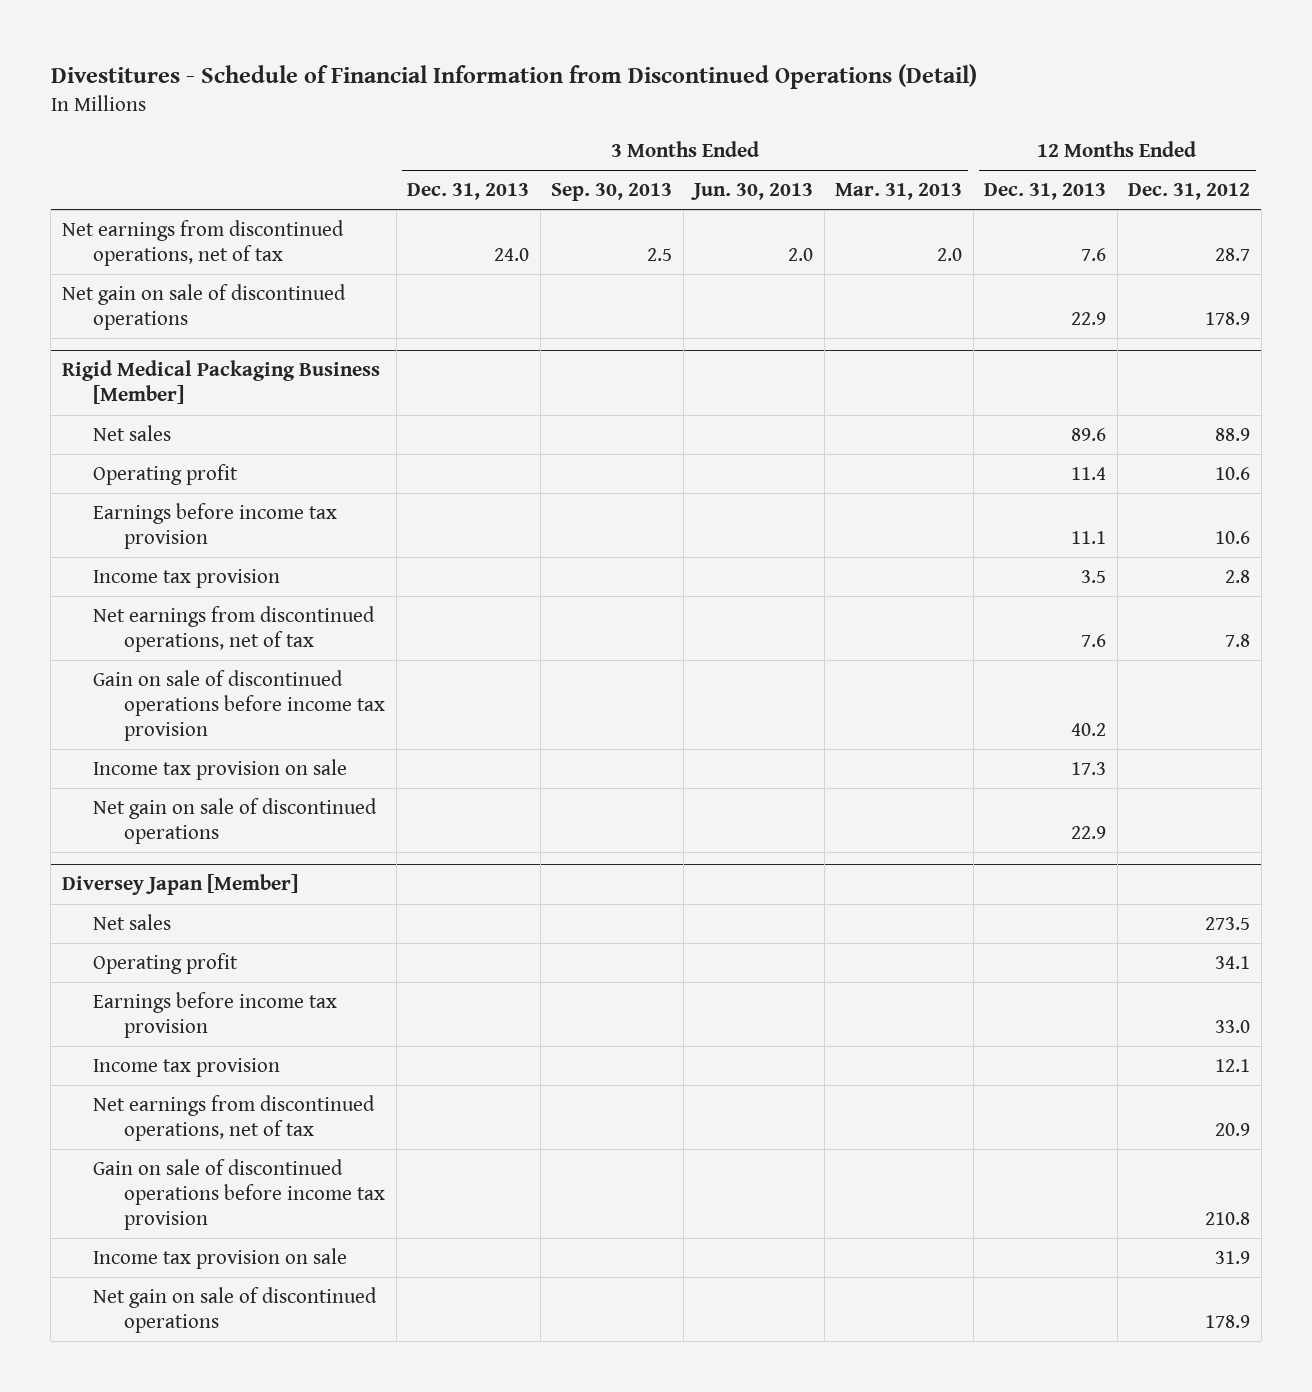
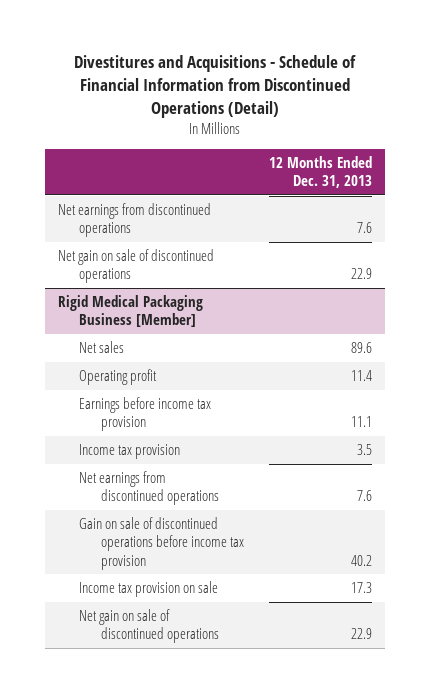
- Divestitures - Schedule of Financial Information from Discontinued Operations (Detail)
+ Divestitures and Acquisitions - Schedule of Financial Information from Discontinued Operations (Detail)
- | 3 Months Ended Dec. 31, 2013 | 3 Months Ended Sep. 30, 2013 | 3 Months Ended Jun. 30, 2013 | 3 Months Ended Mar. 31, 2013 | 12 Months Ended Dec. 31, 2013 | 12 Months Ended Dec. 31, 2012
+ | 12 Months Ended Dec. 31, 2013
- Net earnings from discontinued operations, net of tax | 24.0 | 2.5 | 2.0 | 2.0 | 7.6 | 28.7
+ Net earnings from discontinued operations | 7.6
@ Rigid Medical Packaging Business [Member]
- Net earnings from discontinued operations, net of tax | | | | | 7.6 | 7.8
+ Net earnings from discontinued operations | 7.6
- Diversey Japan [Member]
- Net sales | | | | | | 273.5
- Operating profit | | | | | | 34.1
- Earnings before income tax provision | | | | | | 33.0
- Income tax provision | | | | | | 12.1
- Net earnings from discontinued operations, net of tax | | | | | | 20.9
- Gain on sale of discontinued operations before income tax provision | | | | | | 210.8
- Income tax provision on sale | | | | | | 31.9
- Net gain on sale of discontinued operations | | | | | | 178.9

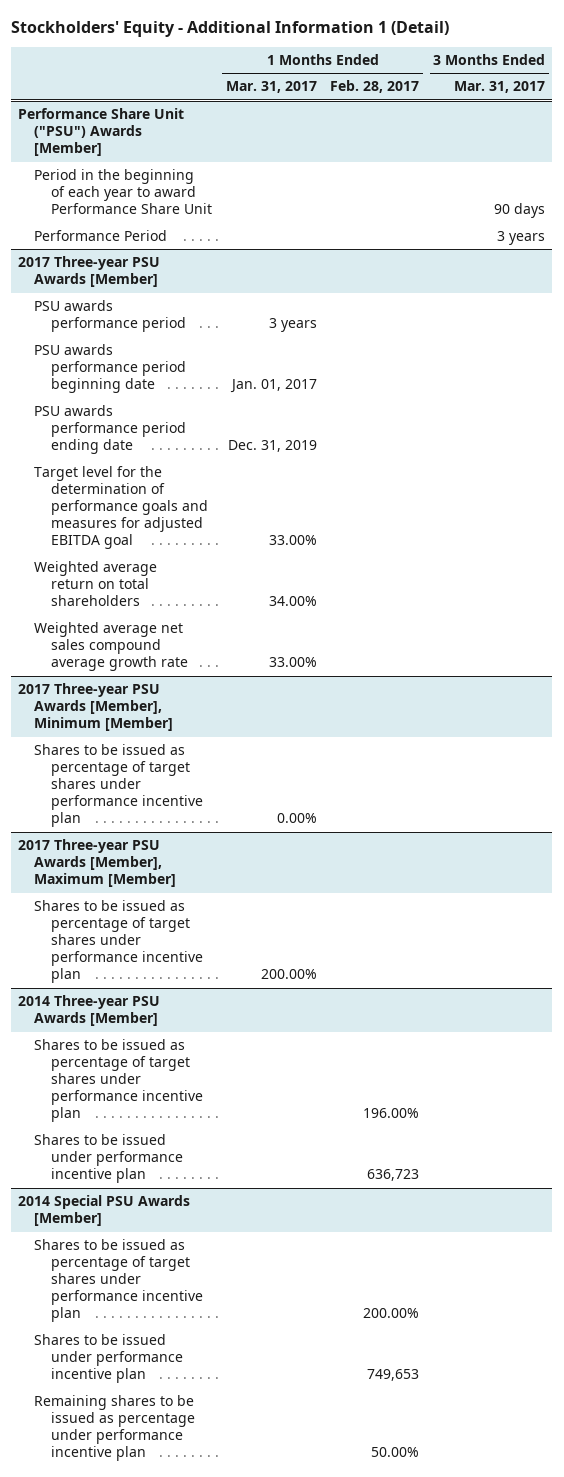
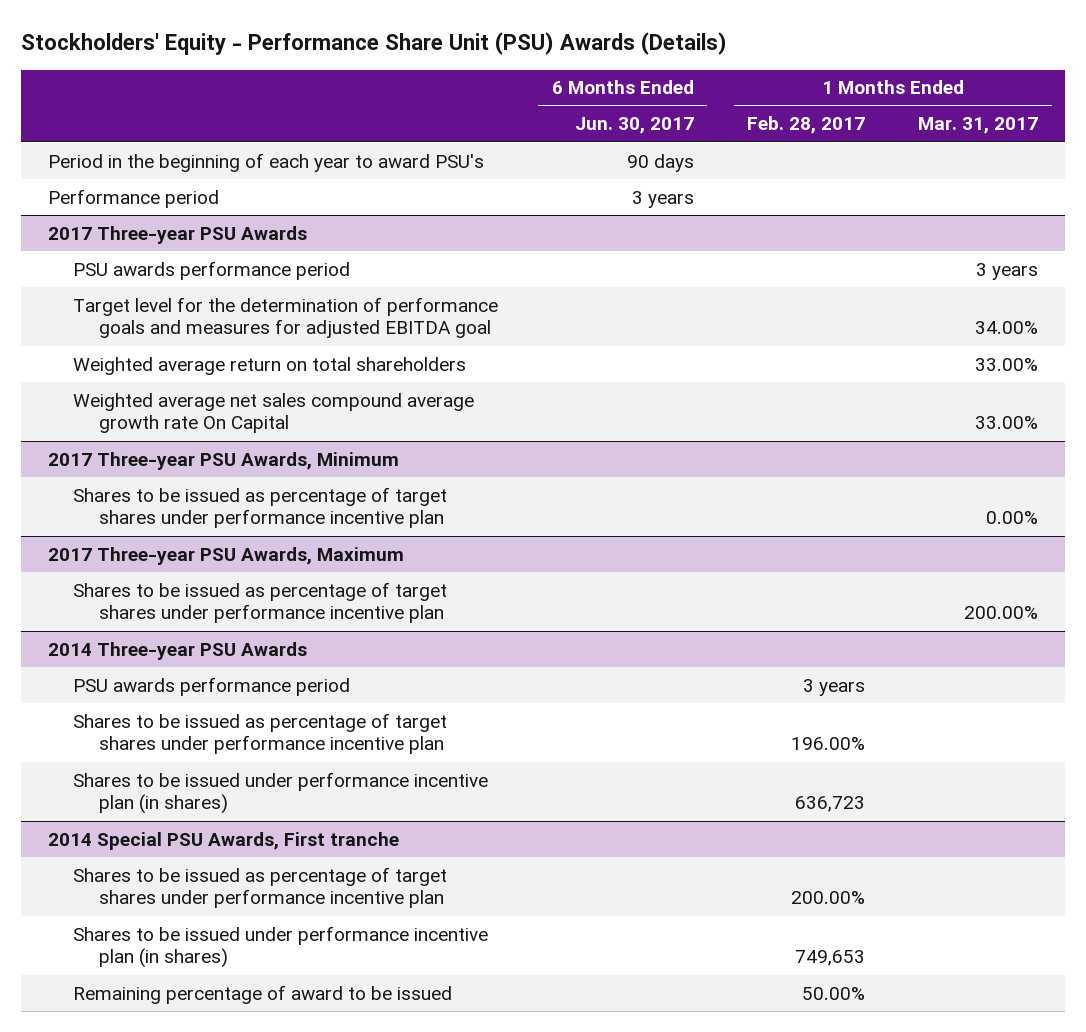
- Stockholders' Equity - Additional Information 1 (Detail)
+ Stockholders' Equity - Performance Share Unit (PSU) Awards (Details)
- | 1 Months Ended Mar. 31, 2017 | 1 Months Ended Feb. 28, 2017 | 3 Months Ended Mar. 31, 2017
+ | 6 Months Ended Jun. 30, 2017 | 1 Months Ended Feb. 28, 2017 | 1 Months Ended Mar. 31, 2017
- Performance Share Unit ("PSU") Awards [Member]
- Period in the beginning of each year to award Performance Share Unit | | | 90 days
- Performance Period | | | 3 years
- 2017 Three-year PSU Awards [Member]
+ Period in the beginning of each year to award PSU's | 90 days | |
+ Performance period | 3 years | |
+ 2017 Three-year PSU Awards
- PSU awards performance period beginning date | Jan. 01, 2017 | |
- PSU awards performance period ending date | Dec. 31, 2019 | |
- Target level for the determination of performance goals and measures for adjusted EBITDA goal | 33.00% | |
- Weighted average return on total shareholders | 34.00% | |
- Weighted average net sales compound average growth rate | 33.00% | |
- 2017 Three-year PSU Awards [Member], Minimum [Member]
+ Target level for the determination of performance goals and measures for adjusted EBITDA goal | | | 34.00%
+ Weighted average return on total shareholders | | | 33.00%
+ Weighted average net sales compound average growth rate On Capital | | | 33.00%
+ 2017 Three-year PSU Awards, Minimum
- 2017 Three-year PSU Awards [Member], Maximum [Member]
+ 2017 Three-year PSU Awards, Maximum
- 2014 Three-year PSU Awards [Member]
+ 2014 Three-year PSU Awards
+ PSU awards performance period | | 3 years |
- Shares to be issued under performance incentive plan | | 636,723 |
- 2014 Special PSU Awards [Member]
+ Shares to be issued under performance incentive plan (in shares) | | 636,723 |
+ 2014 Special PSU Awards, First tranche
- Shares to be issued under performance incentive plan | | 749,653 |
- Remaining shares to be issued as percentage under performance incentive plan | | 50.00% |
+ Shares to be issued under performance incentive plan (in shares) | | 749,653 |
+ Remaining percentage of award to be issued | | 50.00% |

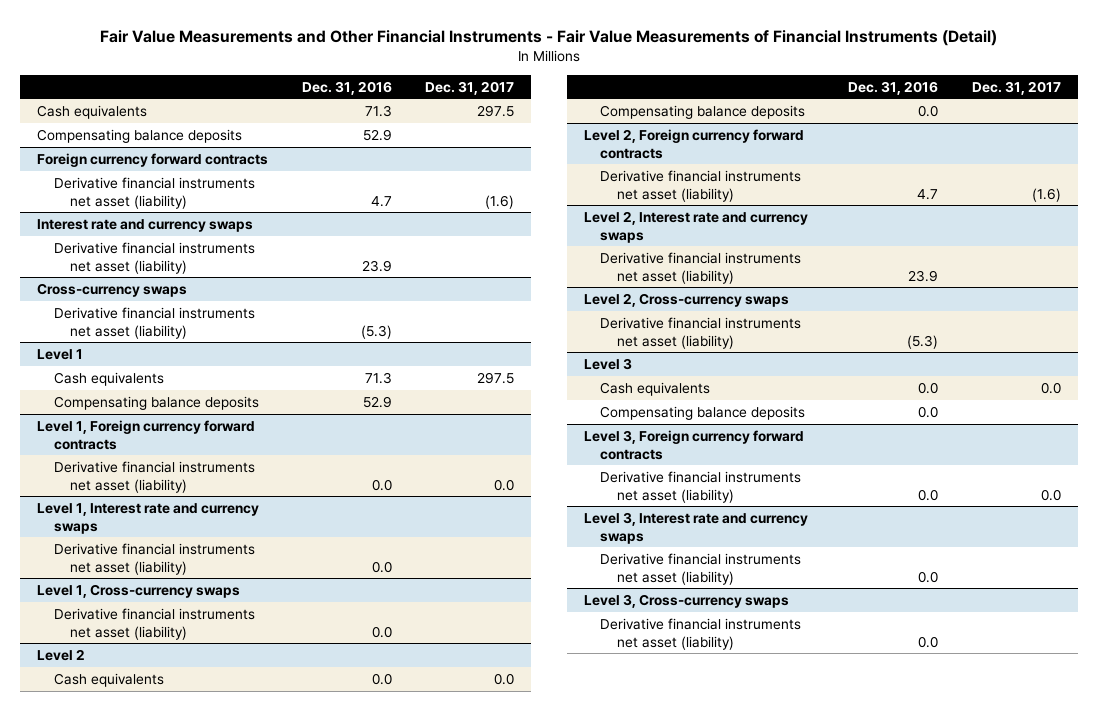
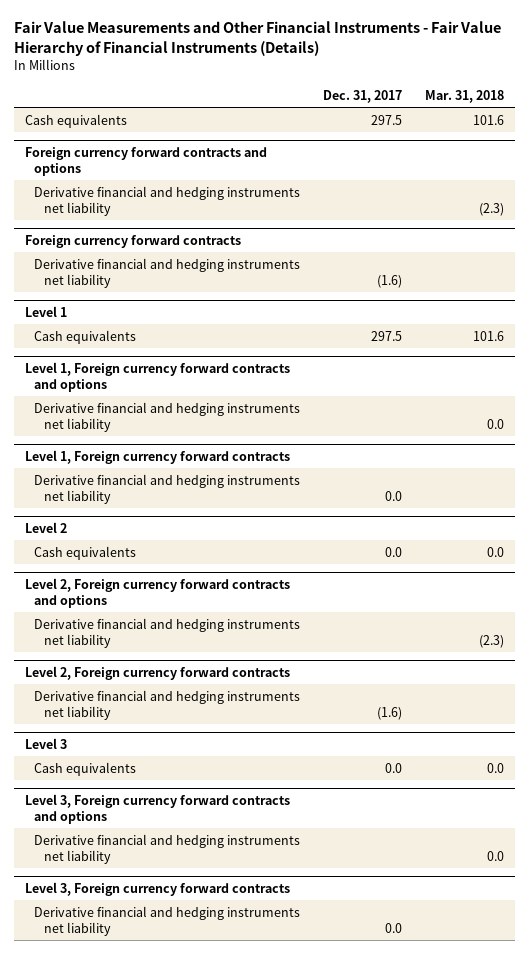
- Fair Value Measurements and Other Financial Instruments - Fair Value Measurements of Financial Instruments (Detail)
+ Fair Value Measurements and Other Financial Instruments - Fair Value Hierarchy of Financial Instruments (Details)
- | Dec. 31, 2016 | Dec. 31, 2017
+ | Dec. 31, 2017 | Mar. 31, 2018
- Compensating balance deposits | 52.9 |
+ Foreign currency forward contracts and options
+ Derivative financial and hedging instruments net liability | | (2.3)
@ Foreign currency forward contracts
- Derivative financial instruments net asset (liability) | 4.7 | (1.6)
- Interest rate and currency swaps
- Derivative financial instruments net asset (liability) | 23.9 |
- Cross-currency swaps
- Derivative financial instruments net asset (liability) | (5.3) |
@ Foreign currency forward contracts
+ Derivative financial and hedging instruments net liability | (1.6) |
@ Level 1
- Compensating balance deposits | 52.9 |
+ Level 1, Foreign currency forward contracts and options
+ Derivative financial and hedging instruments net liability | | 0.0
@ Level 1, Foreign currency forward contracts
- Derivative financial instruments net asset (liability) | 0.0 | 0.0
- Level 1, Interest rate and currency swaps
- Derivative financial instruments net asset (liability) | 0.0 |
- Level 1, Cross-currency swaps
- Derivative financial instruments net asset (liability) | 0.0 |
@ Level 1, Foreign currency forward contracts
+ Derivative financial and hedging instruments net liability | 0.0 |
@ Level 2
- Compensating balance deposits | 0.0 |
+ Level 2, Foreign currency forward contracts and options
+ Derivative financial and hedging instruments net liability | | (2.3)
@ Level 2, Foreign currency forward contracts
- Derivative financial instruments net asset (liability) | 4.7 | (1.6)
- Level 2, Interest rate and currency swaps
- Derivative financial instruments net asset (liability) | 23.9 |
- Level 2, Cross-currency swaps
- Derivative financial instruments net asset (liability) | (5.3) |
@ Level 2, Foreign currency forward contracts
+ Derivative financial and hedging instruments net liability | (1.6) |
@ Level 3
- Compensating balance deposits | 0.0 |
+ Level 3, Foreign currency forward contracts and options
+ Derivative financial and hedging instruments net liability | | 0.0
@ Level 3, Foreign currency forward contracts
- Derivative financial instruments net asset (liability) | 0.0 | 0.0
- Level 3, Interest rate and currency swaps
- Derivative financial instruments net asset (liability) | 0.0 |
- Level 3, Cross-currency swaps
- Derivative financial instruments net asset (liability) | 0.0 |
@ Level 3, Foreign currency forward contracts
+ Derivative financial and hedging instruments net liability | 0.0 |

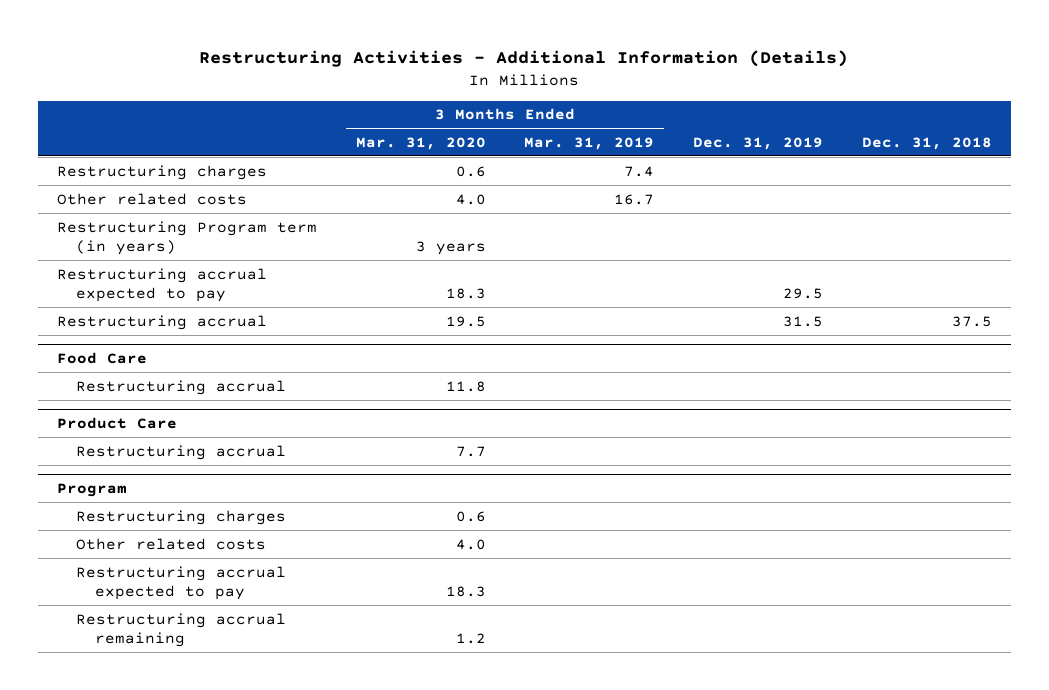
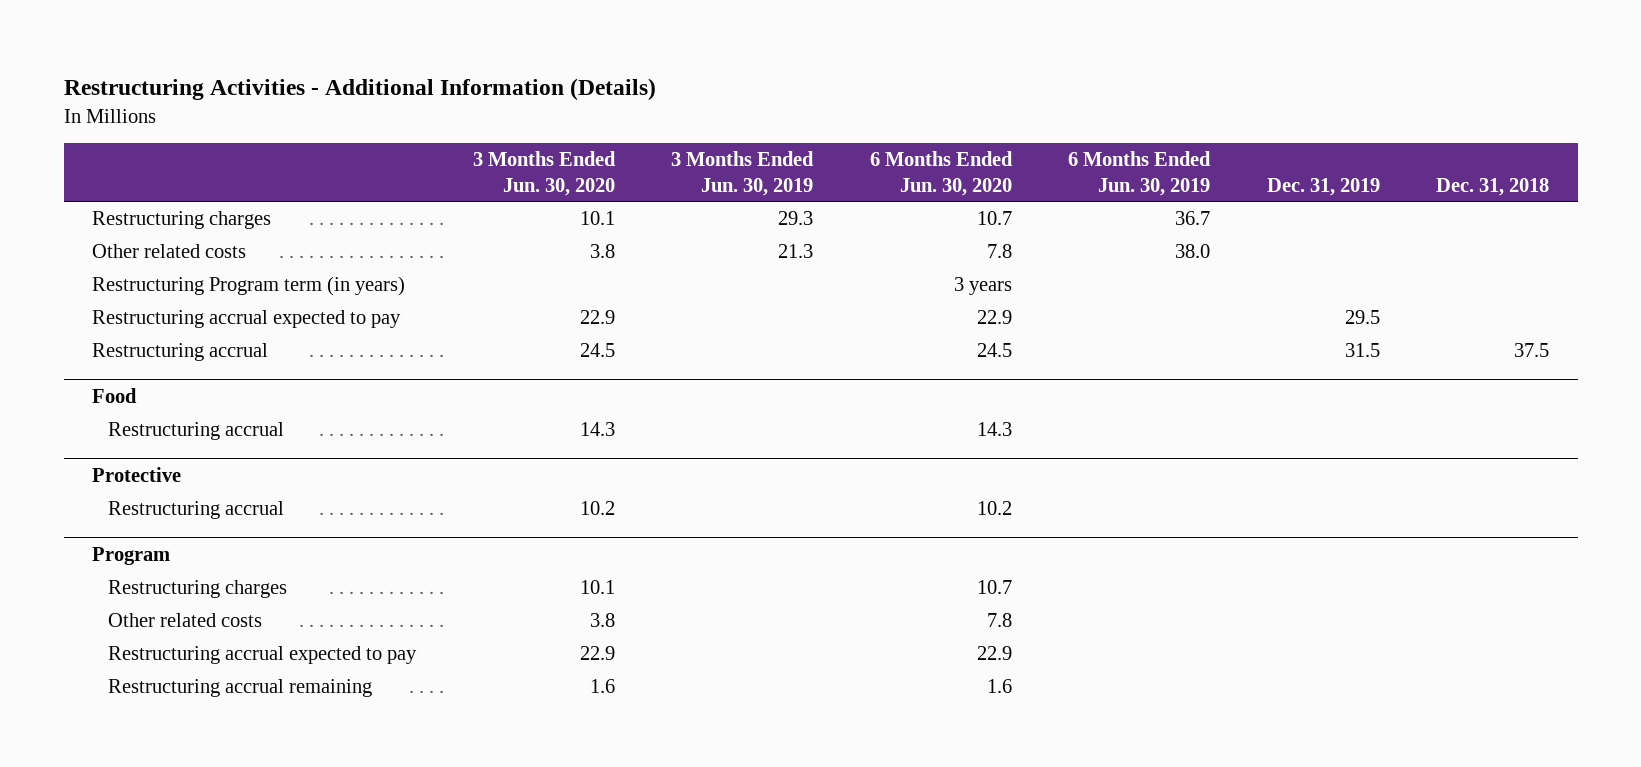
- | 3 Months Ended Mar. 31, 2020 | 3 Months Ended Mar. 31, 2019 | Dec. 31, 2019 | Dec. 31, 2018
+ | 3 Months Ended Jun. 30, 2020 | 3 Months Ended Jun. 30, 2019 | 6 Months Ended Jun. 30, 2020 | 6 Months Ended Jun. 30, 2019 | Dec. 31, 2019 | Dec. 31, 2018
- Food Care
+ Food
- Product Care
- Restructuring accrual | 7.7 | | |
+ Protective
+ Restructuring accrual | 10.2 | | 10.2 | | |

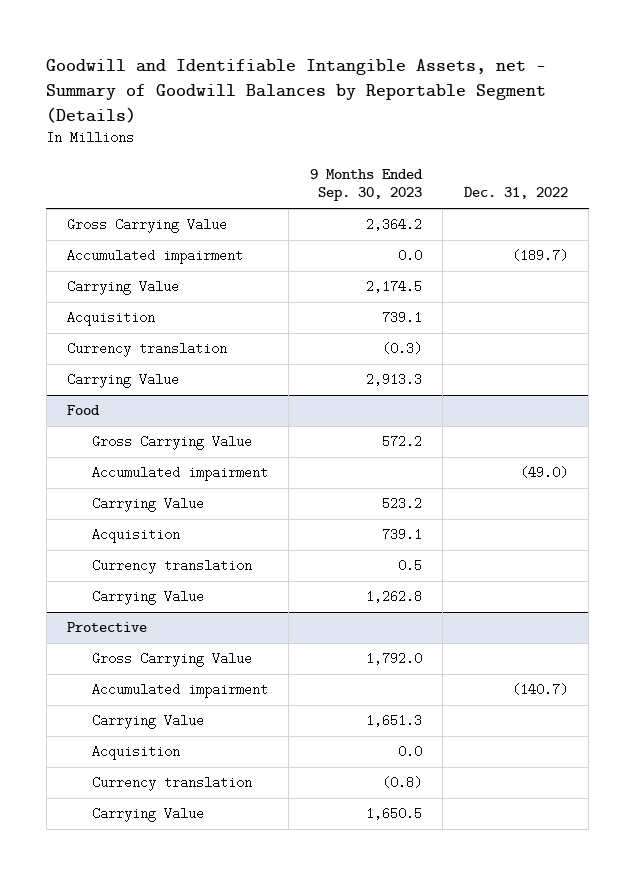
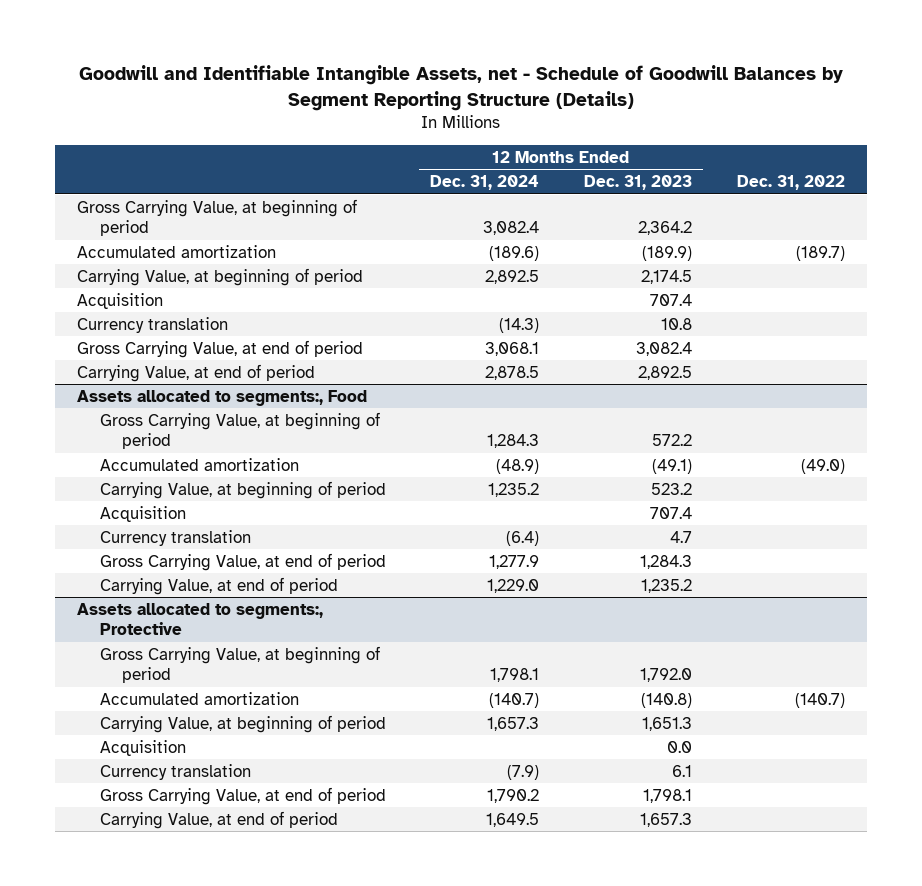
- Goodwill and Identifiable Intangible Assets, net - Summary of Goodwill Balances by Reportable Segment (Details)
+ Goodwill and Identifiable Intangible Assets, net - Schedule of Goodwill Balances by Segment Reporting Structure (Details)
- | 9 Months Ended Sep. 30, 2023 | Dec. 31, 2022
+ | 12 Months Ended Dec. 31, 2024 | 12 Months Ended Dec. 31, 2023 | Dec. 31, 2022
- Gross Carrying Value | 2,364.2 |
- Accumulated impairment | 0.0 | (189.7)
- Carrying Value | 2,174.5 |
+ Gross Carrying Value, at beginning of period | 3,082.4 | 2,364.2 |
+ Accumulated amortization | (189.6) | (189.9) | (189.7)
+ Carrying Value, at beginning of period | 2,892.5 | 2,174.5 |
- Carrying Value | 2,913.3 |
- Food
- Gross Carrying Value | 572.2 |
- Accumulated impairment | | (49.0)
- Carrying Value | 523.2 |
+ Gross Carrying Value, at end of period | 3,068.1 | 3,082.4 |
+ Carrying Value, at end of period | 2,878.5 | 2,892.5 |
+ Assets allocated to segments:, Food
+ Gross Carrying Value, at beginning of period | 1,284.3 | 572.2 |
+ Accumulated amortization | (48.9) | (49.1) | (49.0)
+ Carrying Value, at beginning of period | 1,235.2 | 523.2 |
- Carrying Value | 1,262.8 |
- Protective
- Gross Carrying Value | 1,792.0 |
- Accumulated impairment | | (140.7)
- Carrying Value | 1,651.3 |
+ Gross Carrying Value, at end of period | 1,277.9 | 1,284.3 |
+ Carrying Value, at end of period | 1,229.0 | 1,235.2 |
+ Assets allocated to segments:, Protective
+ Gross Carrying Value, at beginning of period | 1,798.1 | 1,792.0 |
+ Accumulated amortization | (140.7) | (140.8) | (140.7)
+ Carrying Value, at beginning of period | 1,657.3 | 1,651.3 |
- Carrying Value | 1,650.5 |
+ Gross Carrying Value, at end of period | 1,790.2 | 1,798.1 |
+ Carrying Value, at end of period | 1,649.5 | 1,657.3 |

